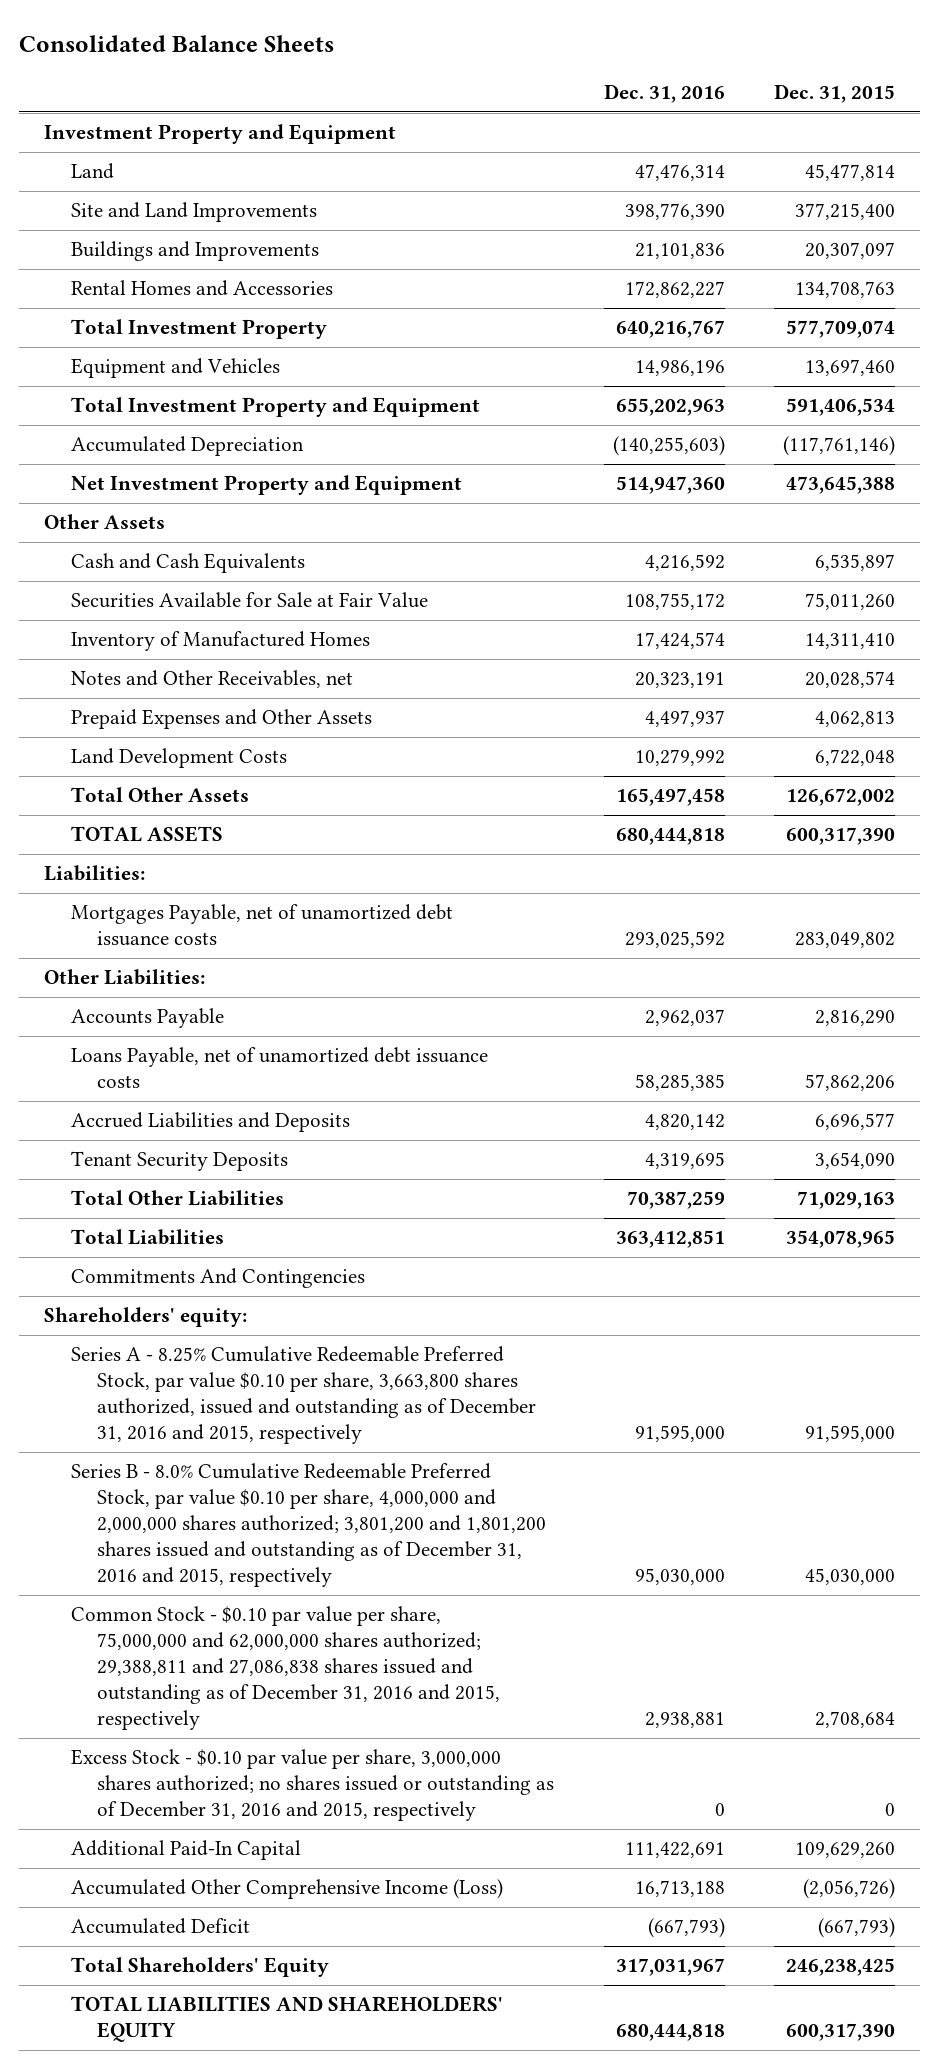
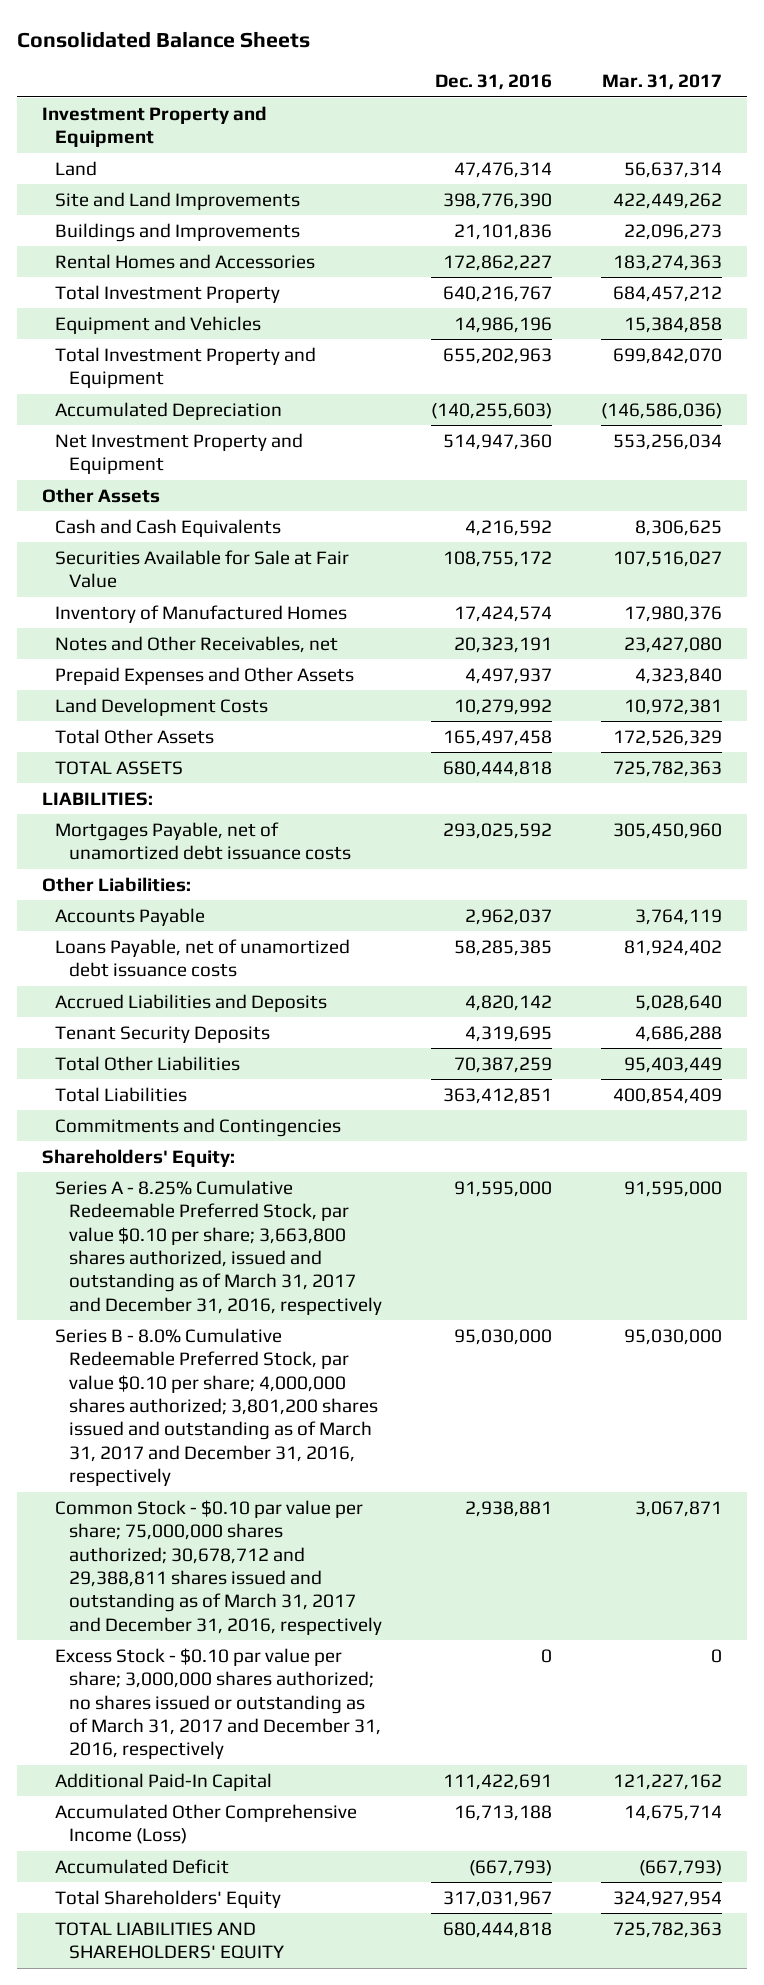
- | Dec. 31, 2016 | Dec. 31, 2015
+ | Dec. 31, 2016 | Mar. 31, 2017
- Liabilities:
+ LIABILITIES:
- Commitments And Contingencies
- Shareholders' equity:
- Series A - 8.25% Cumulative Redeemable Preferred Stock, par value $0.10 per share, 3,663,800 shares authorized, issued and outstanding as of December 31, 2016 and 2015, respectively | 91,595,000 | 91,595,000
- Series B - 8.0% Cumulative Redeemable Preferred Stock, par value $0.10 per share, 4,000,000 and 2,000,000 shares authorized; 3,801,200 and 1,801,200 shares issued and outstanding as of December 31, 2016 and 2015, respectively | 95,030,000 | 45,030,000
- Common Stock - $0.10 par value per share, 75,000,000 and 62,000,000 shares authorized; 29,388,811 and 27,086,838 shares issued and outstanding as of December 31, 2016 and 2015, respectively | 2,938,881 | 2,708,684
- Excess Stock - $0.10 par value per share, 3,000,000 shares authorized; no shares issued or outstanding as of December 31, 2016 and 2015, respectively | 0 | 0
+ Commitments and Contingencies
+ Shareholders' Equity:
+ Series A - 8.25% Cumulative Redeemable Preferred Stock, par value $0.10 per share; 3,663,800 shares authorized, issued and outstanding as of March 31, 2017 and December 31, 2016, respectively | 91,595,000 | 91,595,000
+ Series B - 8.0% Cumulative Redeemable Preferred Stock, par value $0.10 per share; 4,000,000 shares authorized; 3,801,200 shares issued and outstanding as of March 31, 2017 and December 31, 2016, respectively | 95,030,000 | 95,030,000
+ Common Stock - $0.10 par value per share; 75,000,000 shares authorized; 30,678,712 and 29,388,811 shares issued and outstanding as of March 31, 2017 and December 31, 2016, respectively | 2,938,881 | 3,067,871
+ Excess Stock - $0.10 par value per share; 3,000,000 shares authorized; no shares issued or outstanding as of March 31, 2017 and December 31, 2016, respectively | 0 | 0

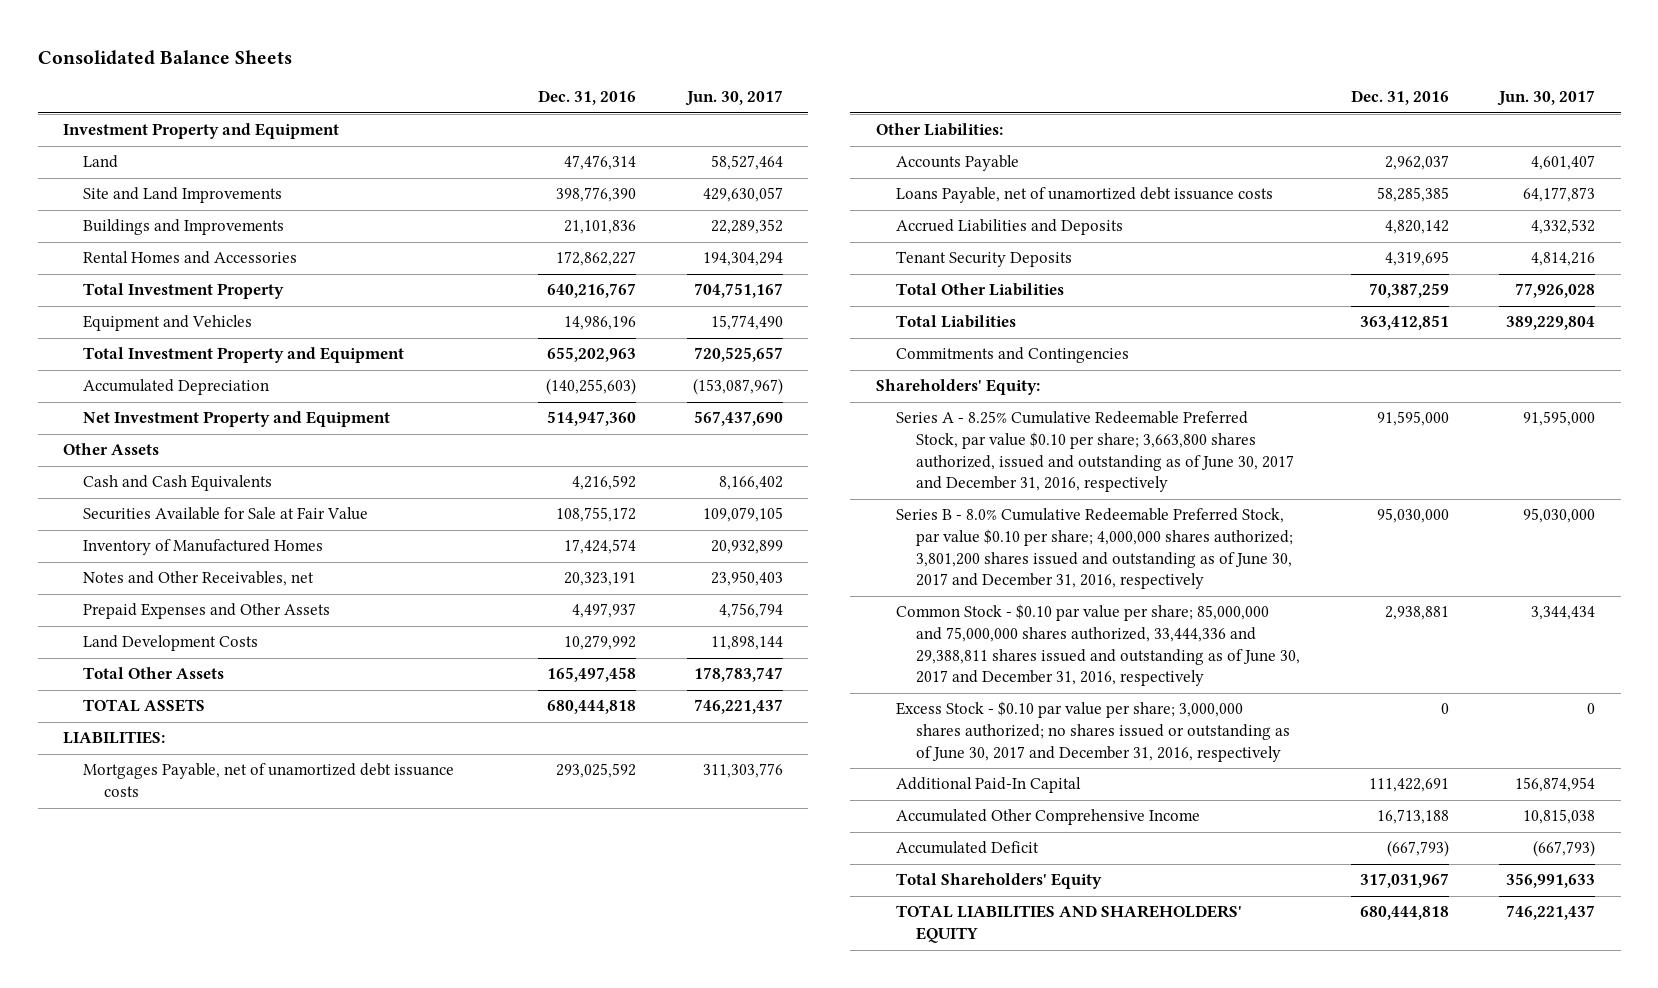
- | Dec. 31, 2016 | Mar. 31, 2017
+ | Dec. 31, 2016 | Jun. 30, 2017
- Series A - 8.25% Cumulative Redeemable Preferred Stock, par value $0.10 per share; 3,663,800 shares authorized, issued and outstanding as of March 31, 2017 and December 31, 2016, respectively | 91,595,000 | 91,595,000
- Series B - 8.0% Cumulative Redeemable Preferred Stock, par value $0.10 per share; 4,000,000 shares authorized; 3,801,200 shares issued and outstanding as of March 31, 2017 and December 31, 2016, respectively | 95,030,000 | 95,030,000
- Common Stock - $0.10 par value per share; 75,000,000 shares authorized; 30,678,712 and 29,388,811 shares issued and outstanding as of March 31, 2017 and December 31, 2016, respectively | 2,938,881 | 3,067,871
- Excess Stock - $0.10 par value per share; 3,000,000 shares authorized; no shares issued or outstanding as of March 31, 2017 and December 31, 2016, respectively | 0 | 0
+ Series A - 8.25% Cumulative Redeemable Preferred Stock, par value $0.10 per share; 3,663,800 shares authorized, issued and outstanding as of June 30, 2017 and December 31, 2016, respectively | 91,595,000 | 91,595,000
+ Series B - 8.0% Cumulative Redeemable Preferred Stock, par value $0.10 per share; 4,000,000 shares authorized; 3,801,200 shares issued and outstanding as of June 30, 2017 and December 31, 2016, respectively | 95,030,000 | 95,030,000
+ Common Stock - $0.10 par value per share; 85,000,000 and 75,000,000 shares authorized, 33,444,336 and 29,388,811 shares issued and outstanding as of June 30, 2017 and December 31, 2016, respectively | 2,938,881 | 3,344,434
+ Excess Stock - $0.10 par value per share; 3,000,000 shares authorized; no shares issued or outstanding as of June 30, 2017 and December 31, 2016, respectively | 0 | 0
- Accumulated Other Comprehensive Income (Loss) | 16,713,188 | 14,675,714
+ Accumulated Other Comprehensive Income | 16,713,188 | 10,815,038

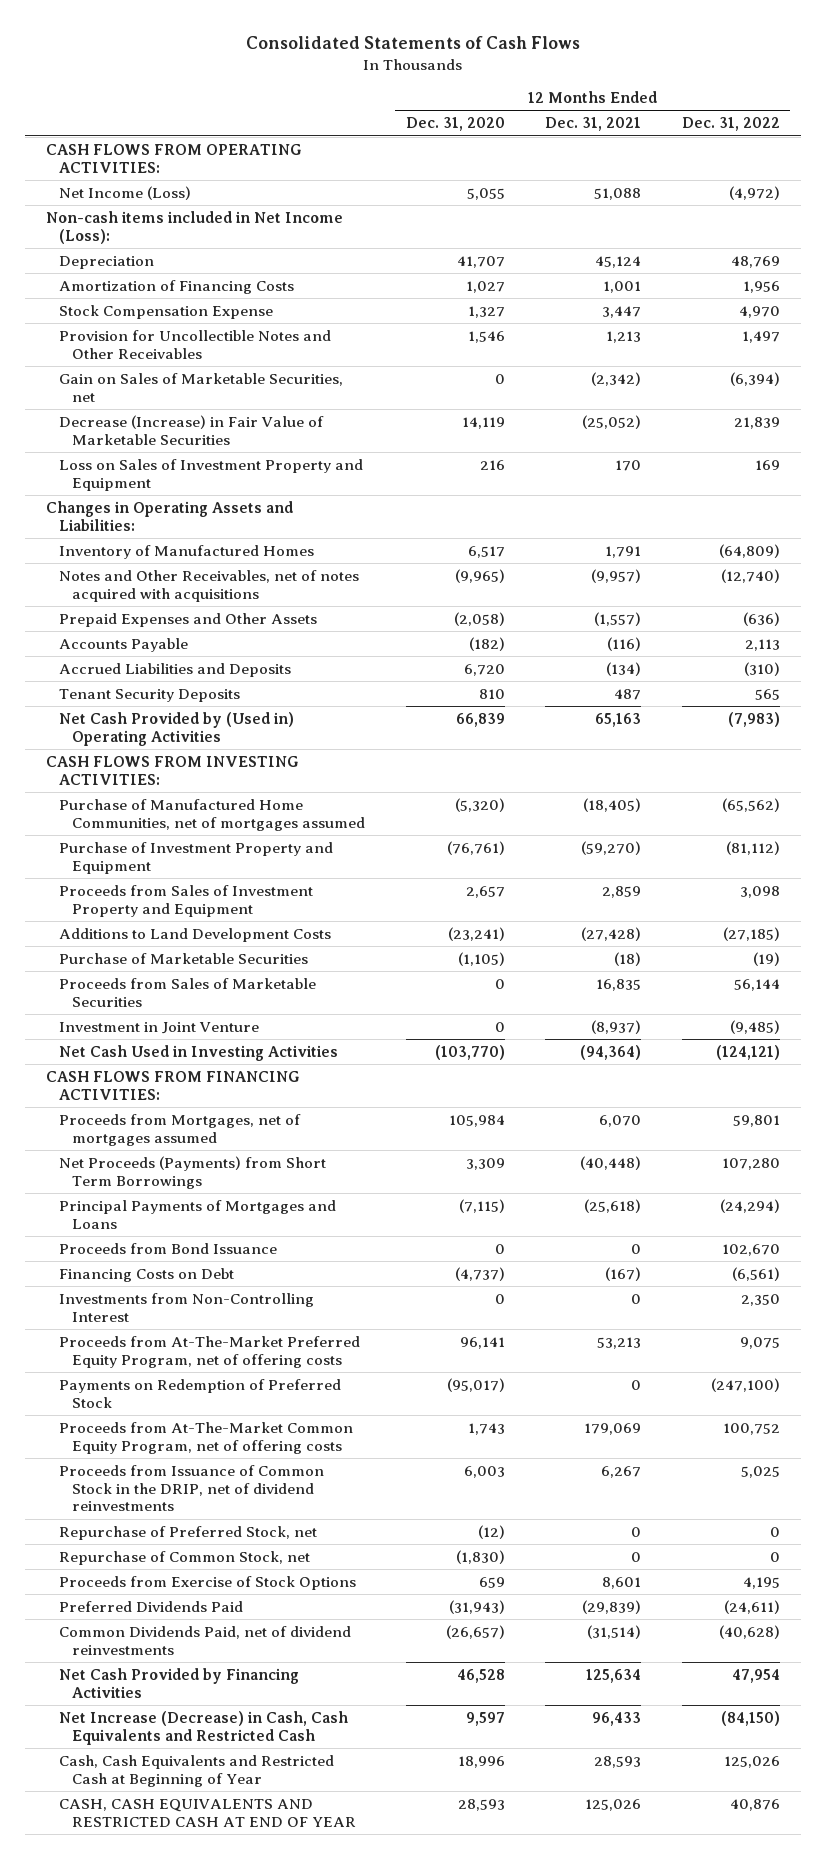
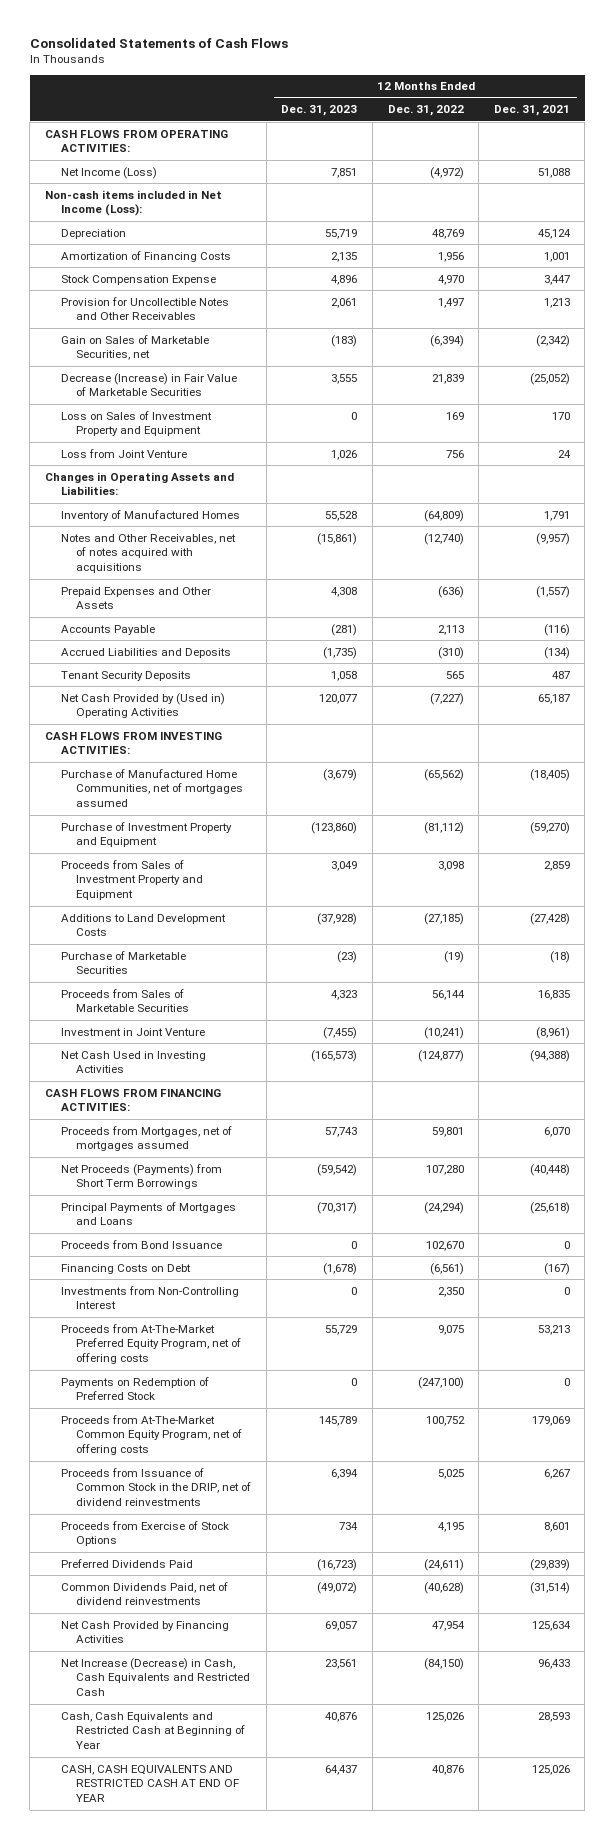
- | 12 Months Ended Dec. 31, 2020 | 12 Months Ended Dec. 31, 2021 | 12 Months Ended Dec. 31, 2022
+ | 12 Months Ended Dec. 31, 2023 | 12 Months Ended Dec. 31, 2022 | 12 Months Ended Dec. 31, 2021
+ Loss from Joint Venture | 1,026 | 756 | 24
- Net Cash Provided by (Used in) Operating Activities | 66,839 | 65,163 | (7,983)
+ Net Cash Provided by (Used in) Operating Activities | 120,077 | (7,227) | 65,187
- Investment in Joint Venture | 0 | (8,937) | (9,485)
- Net Cash Used in Investing Activities | (103,770) | (94,364) | (124,121)
+ Investment in Joint Venture | (7,455) | (10,241) | (8,961)
+ Net Cash Used in Investing Activities | (165,573) | (124,877) | (94,388)
- Repurchase of Preferred Stock, net | (12) | 0 | 0
- Repurchase of Common Stock, net | (1,830) | 0 | 0

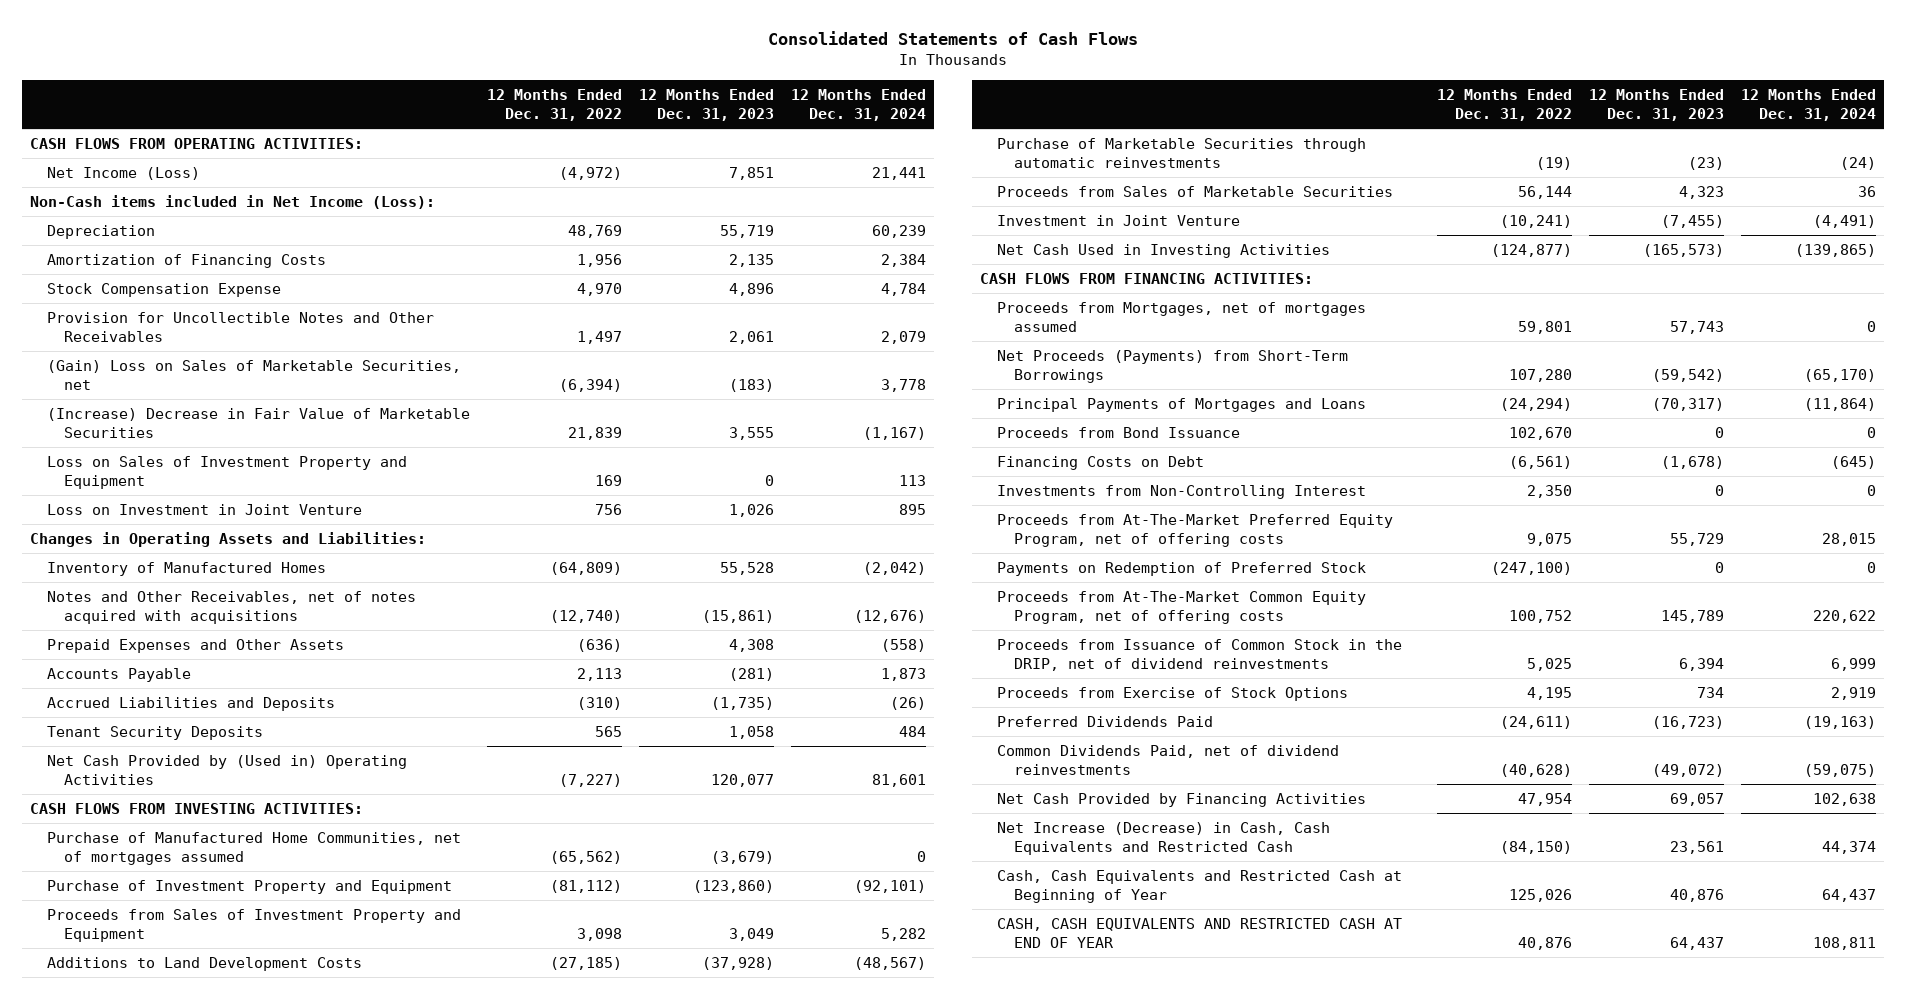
- | 12 Months Ended Dec. 31, 2023 | 12 Months Ended Dec. 31, 2022 | 12 Months Ended Dec. 31, 2021
+ | 12 Months Ended Dec. 31, 2022 | 12 Months Ended Dec. 31, 2023 | 12 Months Ended Dec. 31, 2024
- Non-cash items included in Net Income (Loss):
+ Non-Cash items included in Net Income (Loss):
- Gain on Sales of Marketable Securities, net | (183) | (6,394) | (2,342)
- Decrease (Increase) in Fair Value of Marketable Securities | 3,555 | 21,839 | (25,052)
+ (Gain) Loss on Sales of Marketable Securities, net | (6,394) | (183) | 3,778
+ (Increase) Decrease in Fair Value of Marketable Securities | 21,839 | 3,555 | (1,167)
- Loss from Joint Venture | 1,026 | 756 | 24
+ Loss on Investment in Joint Venture | 756 | 1,026 | 895
- Purchase of Marketable Securities | (23) | (19) | (18)
+ Purchase of Marketable Securities through automatic reinvestments | (19) | (23) | (24)
- Net Proceeds (Payments) from Short Term Borrowings | (59,542) | 107,280 | (40,448)
+ Net Proceeds (Payments) from Short-Term Borrowings | 107,280 | (59,542) | (65,170)

